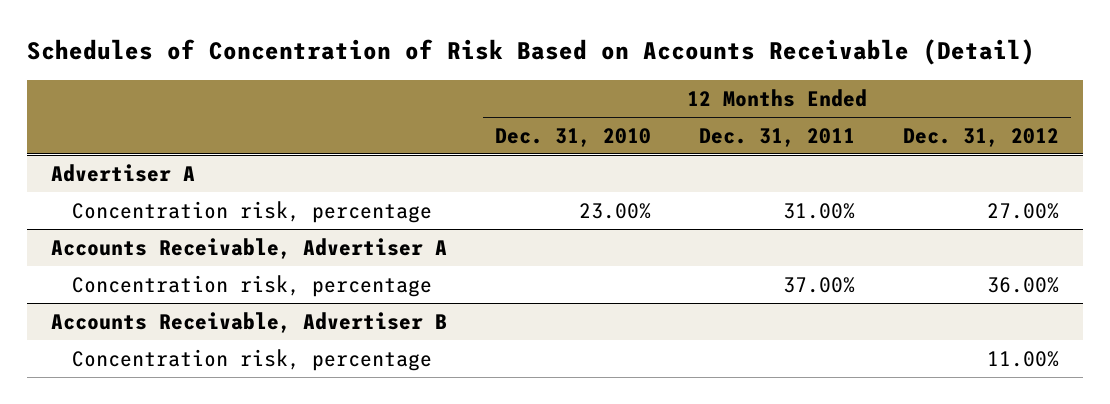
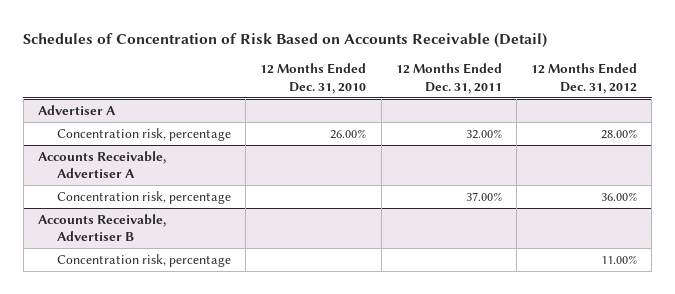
@ Advertiser A
- Concentration risk, percentage | 23.00% | 31.00% | 27.00%
+ Concentration risk, percentage | 26.00% | 32.00% | 28.00%

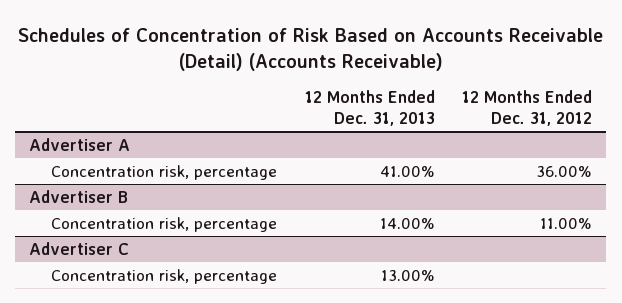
- Schedules of Concentration of Risk Based on Accounts Receivable (Detail)
+ Schedules of Concentration of Risk Based on Accounts Receivable (Detail) (Accounts Receivable)
- | 12 Months Ended Dec. 31, 2010 | 12 Months Ended Dec. 31, 2011 | 12 Months Ended Dec. 31, 2012
+ | 12 Months Ended Dec. 31, 2013 | 12 Months Ended Dec. 31, 2012
@ Advertiser A
- Concentration risk, percentage | 26.00% | 32.00% | 28.00%
- Accounts Receivable, Advertiser A
- Accounts Receivable, Advertiser B
+ Advertiser B
+ Advertiser C
+ Concentration risk, percentage | 13.00% |

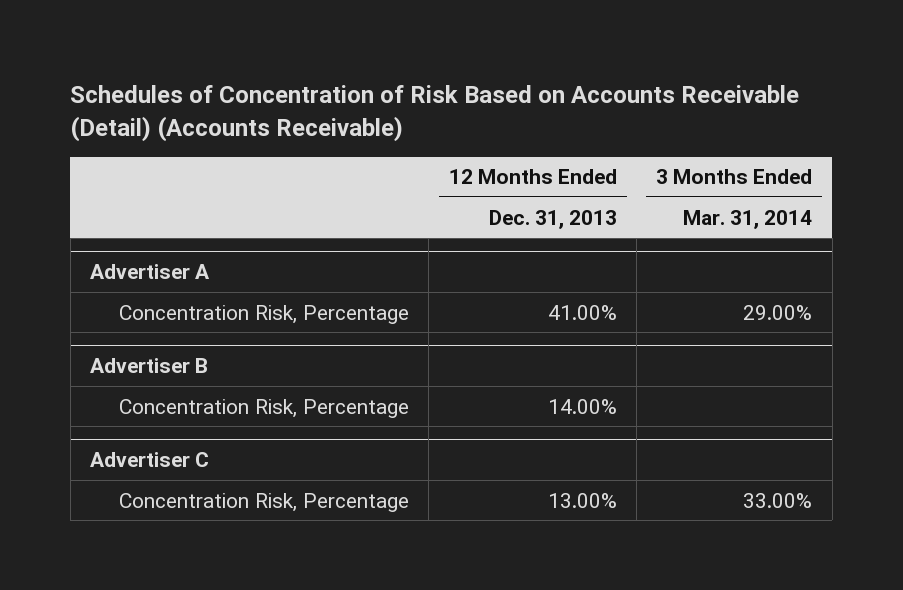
- | 12 Months Ended Dec. 31, 2013 | 12 Months Ended Dec. 31, 2012
+ | 12 Months Ended Dec. 31, 2013 | 3 Months Ended Mar. 31, 2014
@ Advertiser A
- Concentration risk, percentage | 41.00% | 36.00%
+ Concentration Risk, Percentage | 41.00% | 29.00%
@ Advertiser B
- Concentration risk, percentage | 14.00% | 11.00%
+ Concentration Risk, Percentage | 14.00% |
@ Advertiser C
- Concentration risk, percentage | 13.00% |
+ Concentration Risk, Percentage | 13.00% | 33.00%

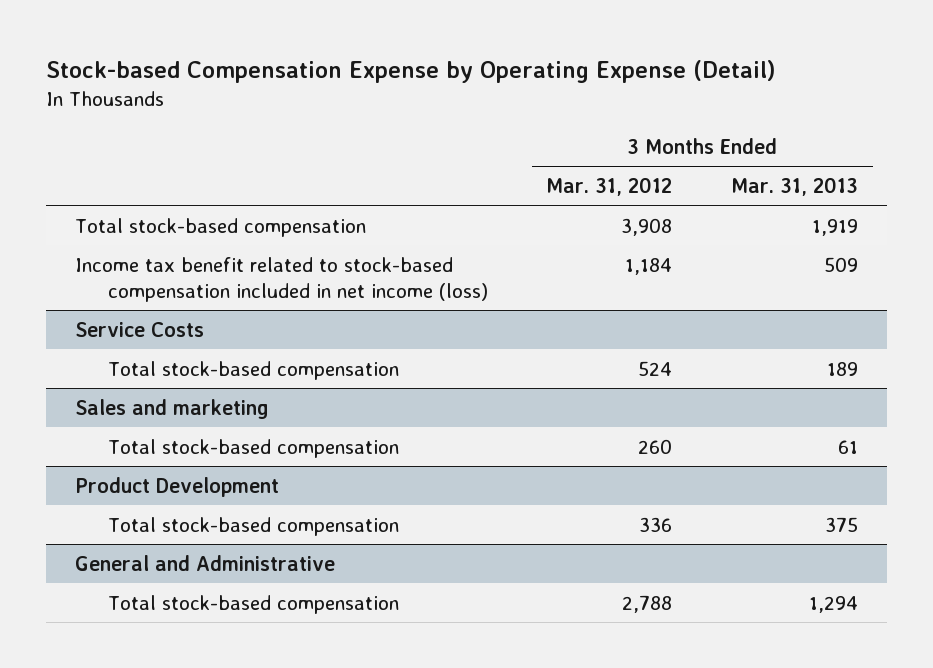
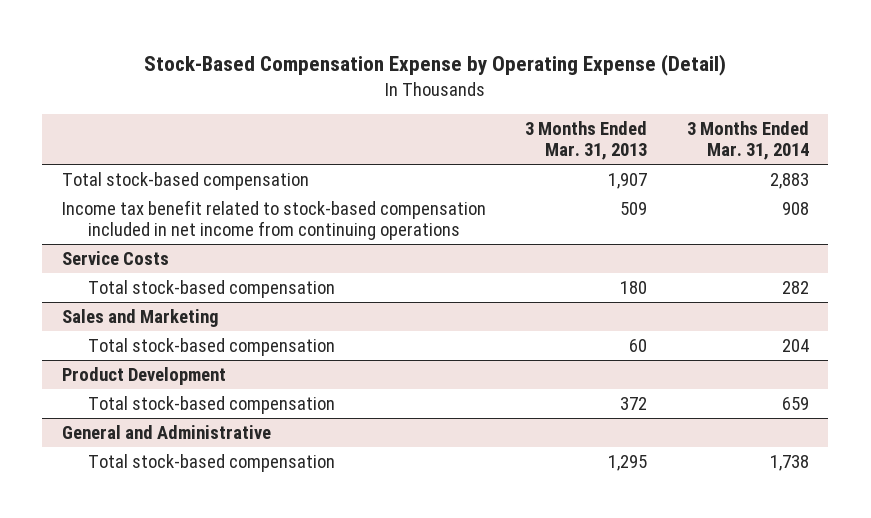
- Stock-based Compensation Expense by Operating Expense (Detail)
+ Stock-Based Compensation Expense by Operating Expense (Detail)
- | 3 Months Ended Mar. 31, 2012 | 3 Months Ended Mar. 31, 2013
+ | 3 Months Ended Mar. 31, 2013 | 3 Months Ended Mar. 31, 2014
- Total stock-based compensation | 3,908 | 1,919
- Income tax benefit related to stock-based compensation included in net income (loss) | 1,184 | 509
+ Total stock-based compensation | 1,907 | 2,883
+ Income tax benefit related to stock-based compensation included in net income from continuing operations | 509 | 908
@ Service Costs
- Total stock-based compensation | 524 | 189
- Sales and marketing
- Total stock-based compensation | 260 | 61
@ Service Costs
+ Total stock-based compensation | 180 | 282
+ Sales and Marketing
+ Total stock-based compensation | 60 | 204
@ Product Development
- Total stock-based compensation | 336 | 375
+ Total stock-based compensation | 372 | 659
@ General and Administrative
- Total stock-based compensation | 2,788 | 1,294
+ Total stock-based compensation | 1,295 | 1,738

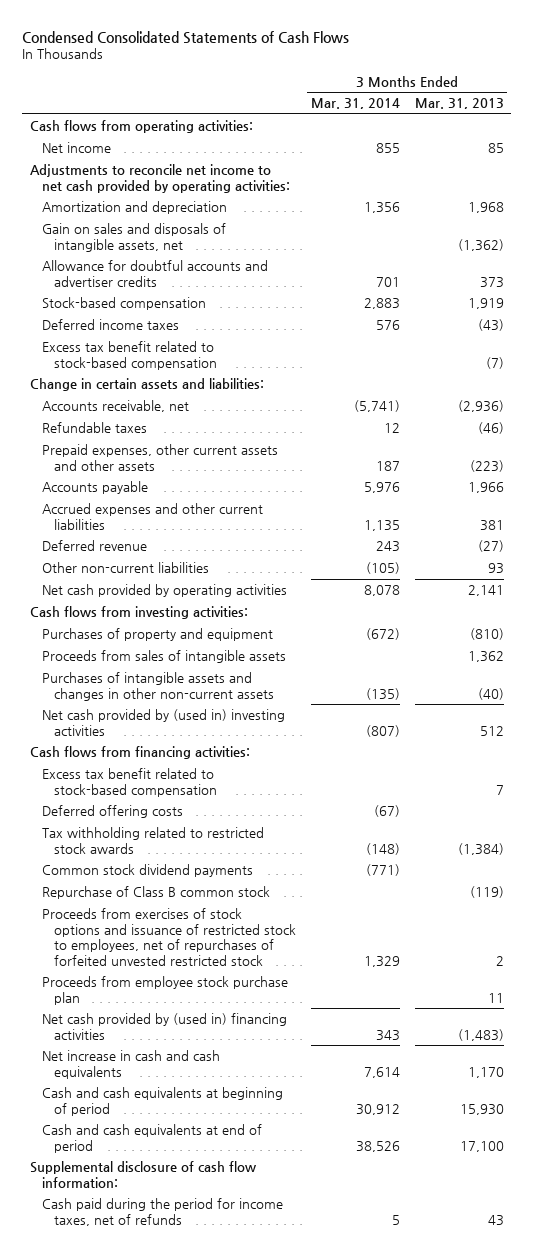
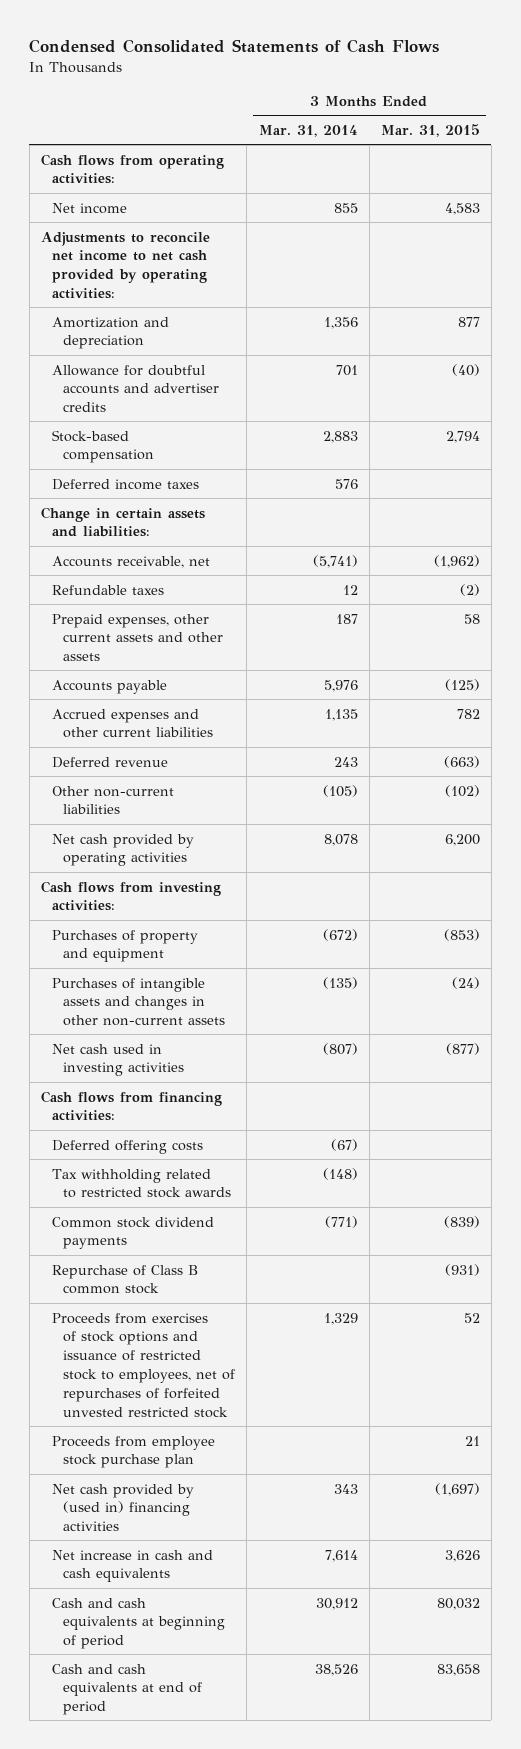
- | 3 Months Ended Mar. 31, 2014 | 3 Months Ended Mar. 31, 2013
+ | 3 Months Ended Mar. 31, 2014 | 3 Months Ended Mar. 31, 2015
- Gain on sales and disposals of intangible assets, net | | (1,362)
- Excess tax benefit related to stock-based compensation | | (7)
- Proceeds from sales of intangible assets | | 1,362
- Net cash provided by (used in) investing activities | (807) | 512
+ Net cash used in investing activities | (807) | (877)
- Excess tax benefit related to stock-based compensation | | 7
- Supplemental disclosure of cash flow information:
- Cash paid during the period for income taxes, net of refunds | 5 | 43

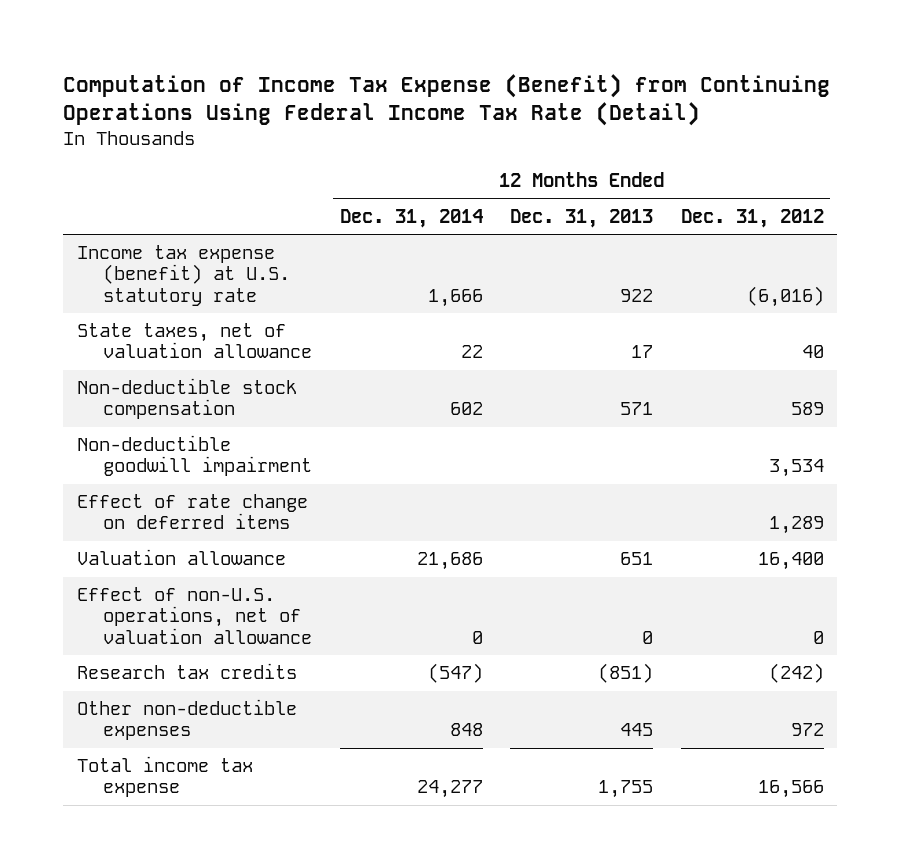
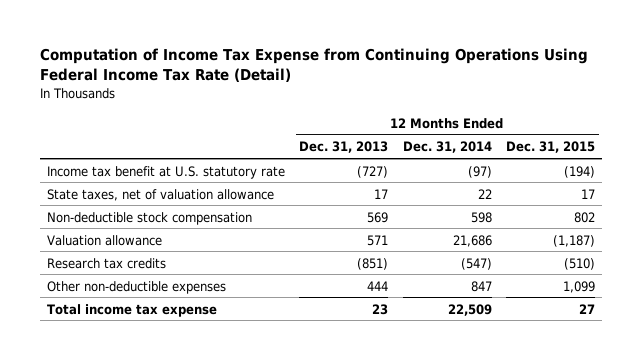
- Computation of Income Tax Expense (Benefit) from Continuing Operations Using Federal Income Tax Rate (Detail)
+ Computation of Income Tax Expense from Continuing Operations Using Federal Income Tax Rate (Detail)
- | 12 Months Ended Dec. 31, 2014 | 12 Months Ended Dec. 31, 2013 | 12 Months Ended Dec. 31, 2012
+ | 12 Months Ended Dec. 31, 2013 | 12 Months Ended Dec. 31, 2014 | 12 Months Ended Dec. 31, 2015
- Income tax expense (benefit) at U.S. statutory rate | 1,666 | 922 | (6,016)
+ Income tax benefit at U.S. statutory rate | (727) | (97) | (194)
- Non-deductible stock compensation | 602 | 571 | 589
- Non-deductible goodwill impairment | | | 3,534
- Effect of rate change on deferred items | | | 1,289
- Valuation allowance | 21,686 | 651 | 16,400
- Effect of non-U.S. operations, net of valuation allowance | 0 | 0 | 0
+ Non-deductible stock compensation | 569 | 598 | 802
+ Valuation allowance | 571 | 21,686 | (1,187)
- Other non-deductible expenses | 848 | 445 | 972
- Total income tax expense | 24,277 | 1,755 | 16,566
+ Other non-deductible expenses | 444 | 847 | 1,099
+ Total income tax expense | 23 | 22,509 | 27

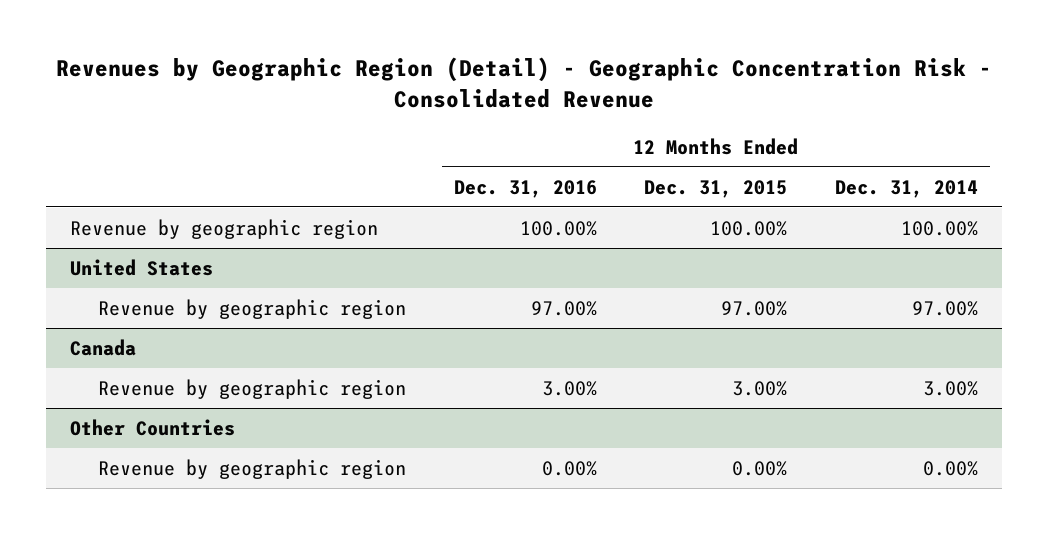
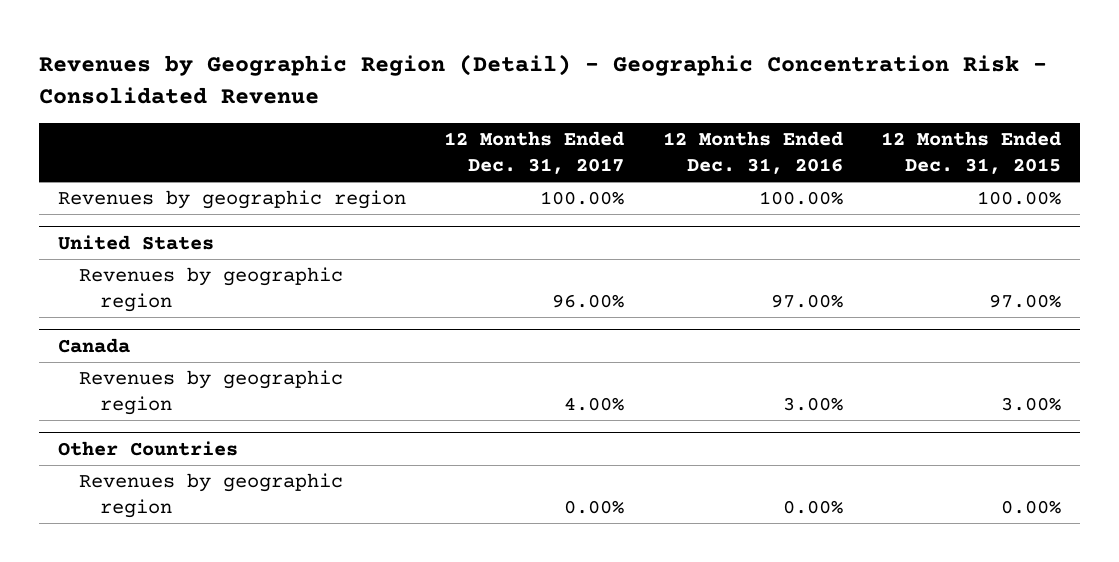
- | 12 Months Ended Dec. 31, 2016 | 12 Months Ended Dec. 31, 2015 | 12 Months Ended Dec. 31, 2014
+ | 12 Months Ended Dec. 31, 2017 | 12 Months Ended Dec. 31, 2016 | 12 Months Ended Dec. 31, 2015
- Revenue by geographic region | 100.00% | 100.00% | 100.00%
+ Revenues by geographic region | 100.00% | 100.00% | 100.00%
@ United States
- Revenue by geographic region | 97.00% | 97.00% | 97.00%
+ Revenues by geographic region | 96.00% | 97.00% | 97.00%
@ Canada
- Revenue by geographic region | 3.00% | 3.00% | 3.00%
+ Revenues by geographic region | 4.00% | 3.00% | 3.00%
@ Other Countries
- Revenue by geographic region | 0.00% | 0.00% | 0.00%
+ Revenues by geographic region | 0.00% | 0.00% | 0.00%

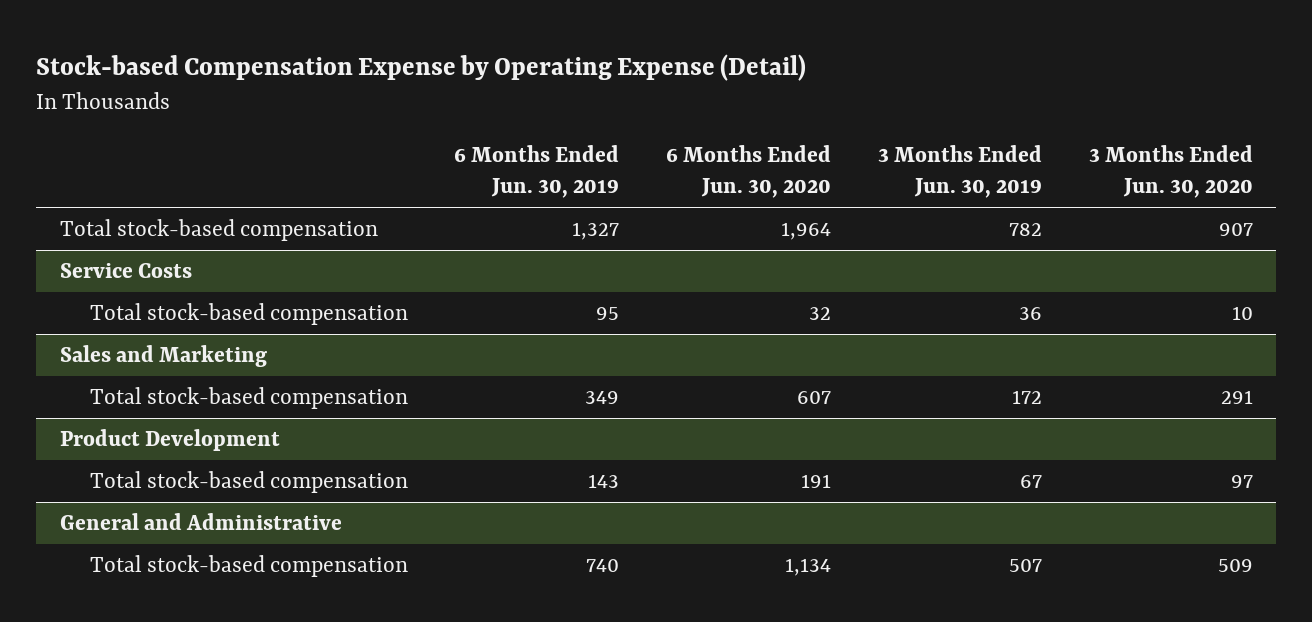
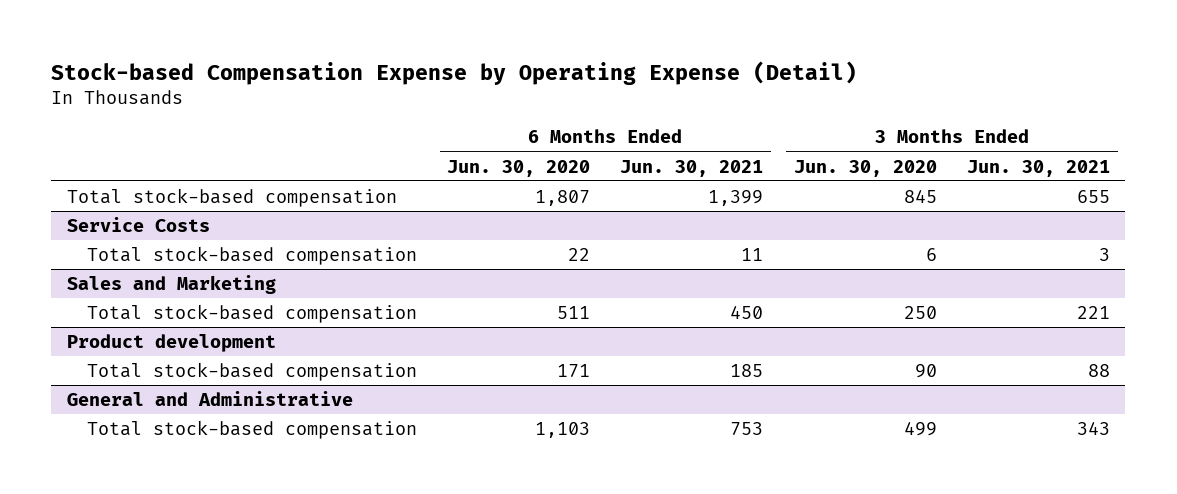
- | 6 Months Ended Jun. 30, 2019 | 6 Months Ended Jun. 30, 2020 | 3 Months Ended Jun. 30, 2019 | 3 Months Ended Jun. 30, 2020
+ | 6 Months Ended Jun. 30, 2020 | 6 Months Ended Jun. 30, 2021 | 3 Months Ended Jun. 30, 2020 | 3 Months Ended Jun. 30, 2021
- Total stock-based compensation | 1,327 | 1,964 | 782 | 907
+ Total stock-based compensation | 1,807 | 1,399 | 845 | 655
@ Service Costs
- Total stock-based compensation | 95 | 32 | 36 | 10
+ Total stock-based compensation | 22 | 11 | 6 | 3
@ Sales and Marketing
- Total stock-based compensation | 349 | 607 | 172 | 291
- Product Development
- Total stock-based compensation | 143 | 191 | 67 | 97
@ Sales and Marketing
+ Total stock-based compensation | 511 | 450 | 250 | 221
+ Product development
+ Total stock-based compensation | 171 | 185 | 90 | 88
@ General and Administrative
- Total stock-based compensation | 740 | 1,134 | 507 | 509
+ Total stock-based compensation | 1,103 | 753 | 499 | 343

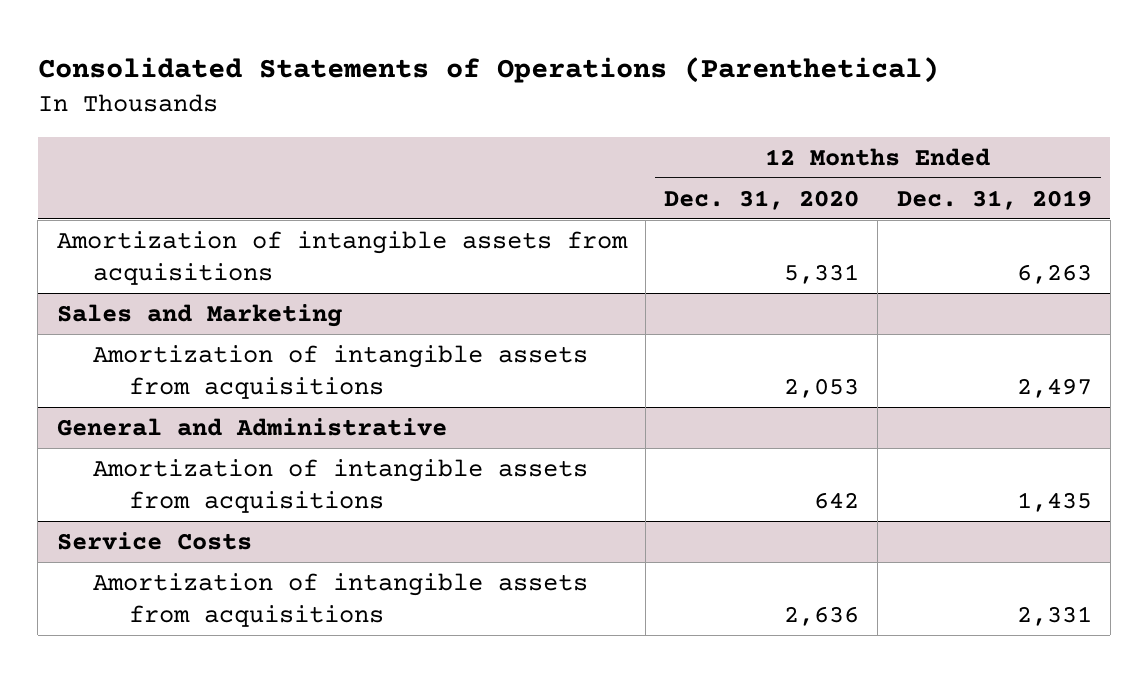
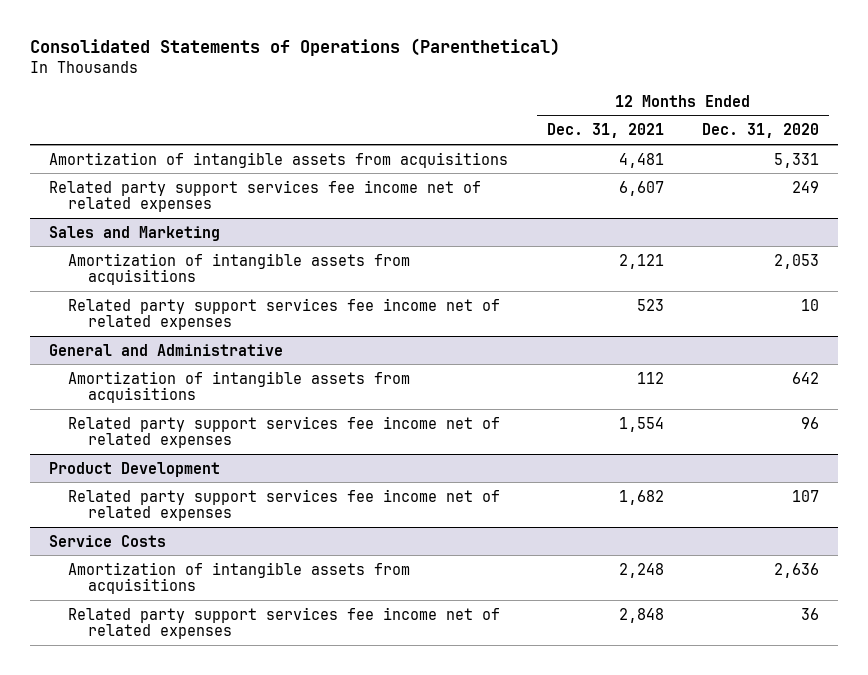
- | 12 Months Ended Dec. 31, 2020 | 12 Months Ended Dec. 31, 2019
+ | 12 Months Ended Dec. 31, 2021 | 12 Months Ended Dec. 31, 2020
+ Related party support services fee income net of related expenses | 6,607 | 249
@ Sales and Marketing
+ Related party support services fee income net of related expenses | 523 | 10
@ General and Administrative
+ Related party support services fee income net of related expenses | 1,554 | 96
+ Product Development
+ Related party support services fee income net of related expenses | 1,682 | 107
@ Service Costs
+ Related party support services fee income net of related expenses | 2,848 | 36

